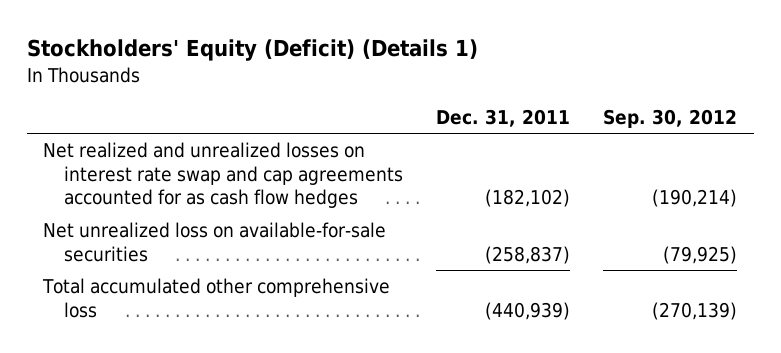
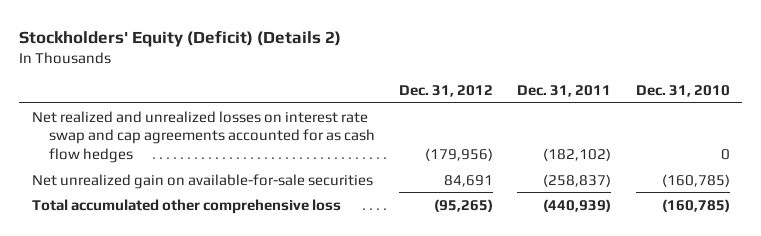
- Stockholders' Equity (Deficit) (Details 1)
+ Stockholders' Equity (Deficit) (Details 2)
- | Dec. 31, 2011 | Sep. 30, 2012
+ | Dec. 31, 2012 | Dec. 31, 2011 | Dec. 31, 2010
- Net unrealized loss on available-for-sale securities | (258,837) | (79,925)
+ Net unrealized gain on available-for-sale securities | 84,691 | (258,837) | (160,785)

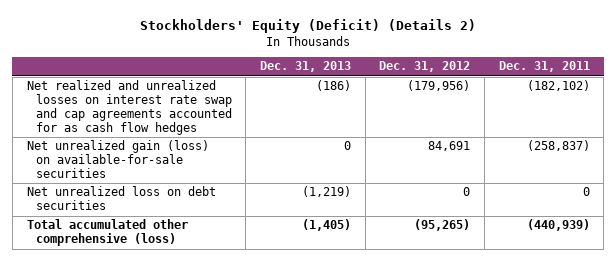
- | Dec. 31, 2012 | Dec. 31, 2011 | Dec. 31, 2010
+ | Dec. 31, 2013 | Dec. 31, 2012 | Dec. 31, 2011
- Net unrealized gain on available-for-sale securities | 84,691 | (258,837) | (160,785)
- Total accumulated other comprehensive loss | (95,265) | (440,939) | (160,785)
+ Net unrealized gain (loss) on available-for-sale securities | 0 | 84,691 | (258,837)
+ Net unrealized loss on debt securities | (1,219) | 0 | 0
+ Total accumulated other comprehensive (loss) | (1,405) | (95,265) | (440,939)

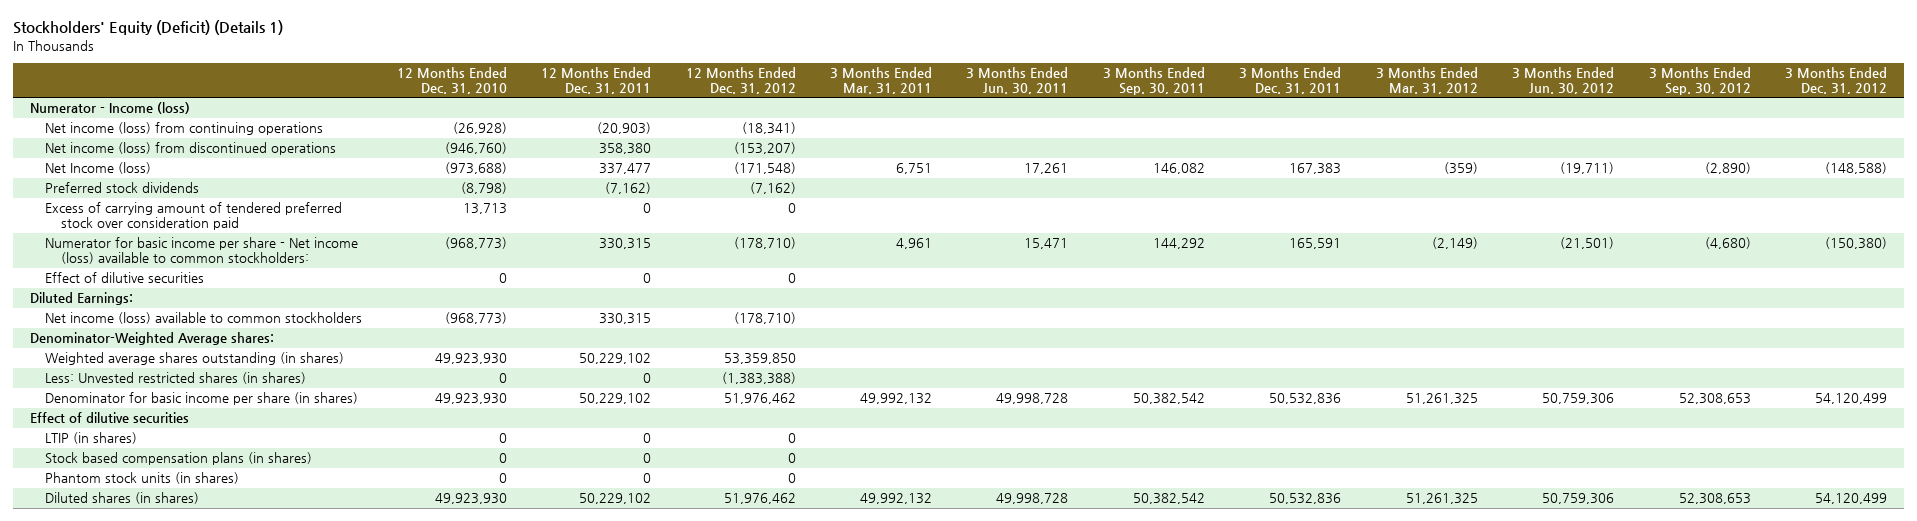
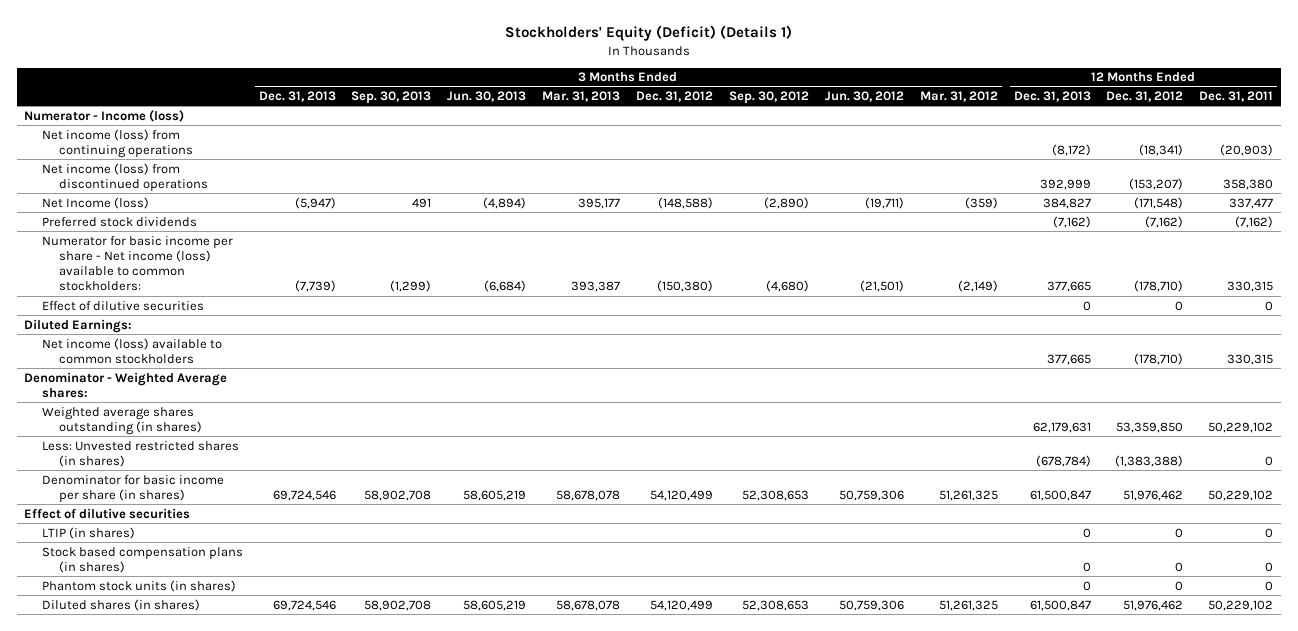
- | 12 Months Ended Dec. 31, 2010 | 12 Months Ended Dec. 31, 2011 | 12 Months Ended Dec. 31, 2012 | 3 Months Ended Mar. 31, 2011 | 3 Months Ended Jun. 30, 2011 | 3 Months Ended Sep. 30, 2011 | 3 Months Ended Dec. 31, 2011 | 3 Months Ended Mar. 31, 2012 | 3 Months Ended Jun. 30, 2012 | 3 Months Ended Sep. 30, 2012 | 3 Months Ended Dec. 31, 2012
+ | 3 Months Ended Dec. 31, 2013 | 3 Months Ended Sep. 30, 2013 | 3 Months Ended Jun. 30, 2013 | 3 Months Ended Mar. 31, 2013 | 3 Months Ended Dec. 31, 2012 | 3 Months Ended Sep. 30, 2012 | 3 Months Ended Jun. 30, 2012 | 3 Months Ended Mar. 31, 2012 | 12 Months Ended Dec. 31, 2013 | 12 Months Ended Dec. 31, 2012 | 12 Months Ended Dec. 31, 2011
- Excess of carrying amount of tendered preferred stock over consideration paid | 13,713 | 0 | 0 | | | | | | | |
- Denominator-Weighted Average shares:
+ Denominator - Weighted Average shares:

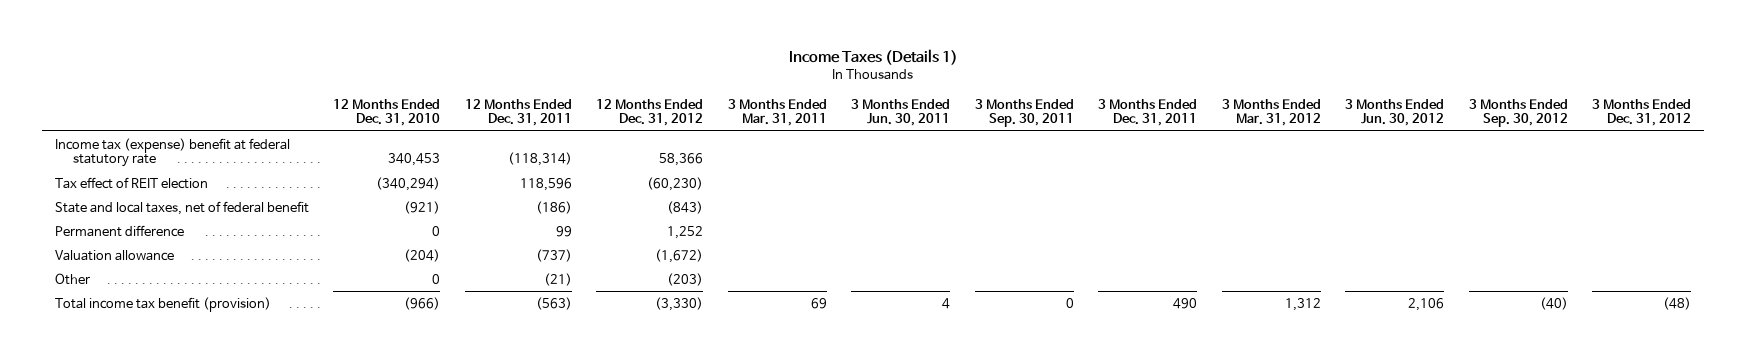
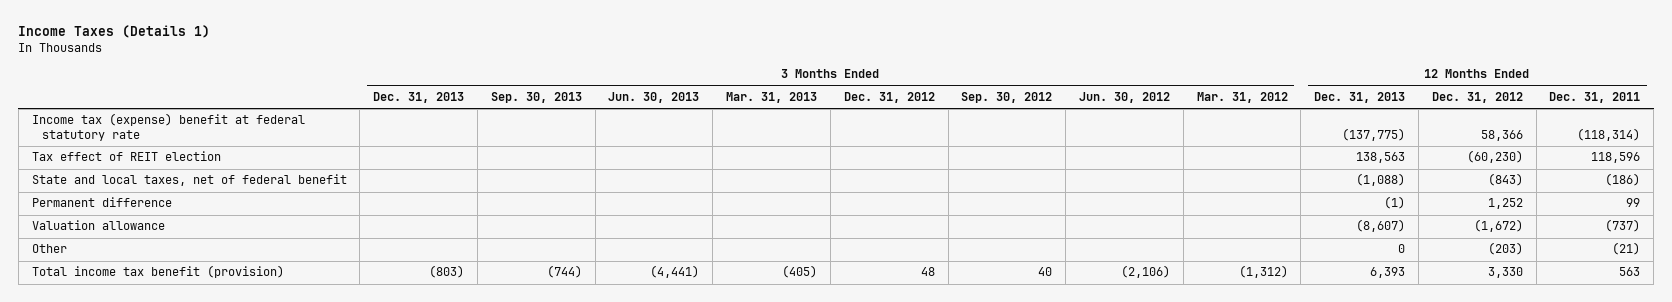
- | 12 Months Ended Dec. 31, 2010 | 12 Months Ended Dec. 31, 2011 | 12 Months Ended Dec. 31, 2012 | 3 Months Ended Mar. 31, 2011 | 3 Months Ended Jun. 30, 2011 | 3 Months Ended Sep. 30, 2011 | 3 Months Ended Dec. 31, 2011 | 3 Months Ended Mar. 31, 2012 | 3 Months Ended Jun. 30, 2012 | 3 Months Ended Sep. 30, 2012 | 3 Months Ended Dec. 31, 2012
+ | 3 Months Ended Dec. 31, 2013 | 3 Months Ended Sep. 30, 2013 | 3 Months Ended Jun. 30, 2013 | 3 Months Ended Mar. 31, 2013 | 3 Months Ended Dec. 31, 2012 | 3 Months Ended Sep. 30, 2012 | 3 Months Ended Jun. 30, 2012 | 3 Months Ended Mar. 31, 2012 | 12 Months Ended Dec. 31, 2013 | 12 Months Ended Dec. 31, 2012 | 12 Months Ended Dec. 31, 2011
- Total income tax benefit (provision) | (966) | (563) | (3,330) | 69 | 4 | 0 | 490 | 1,312 | 2,106 | (40) | (48)
+ Total income tax benefit (provision) | (803) | (744) | (4,441) | (405) | 48 | 40 | (2,106) | (1,312) | 6,393 | 3,330 | 563

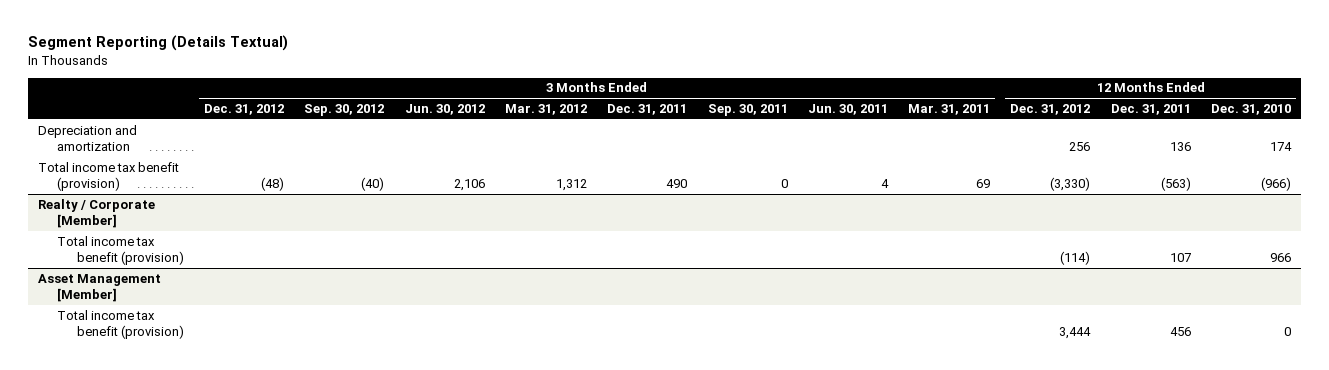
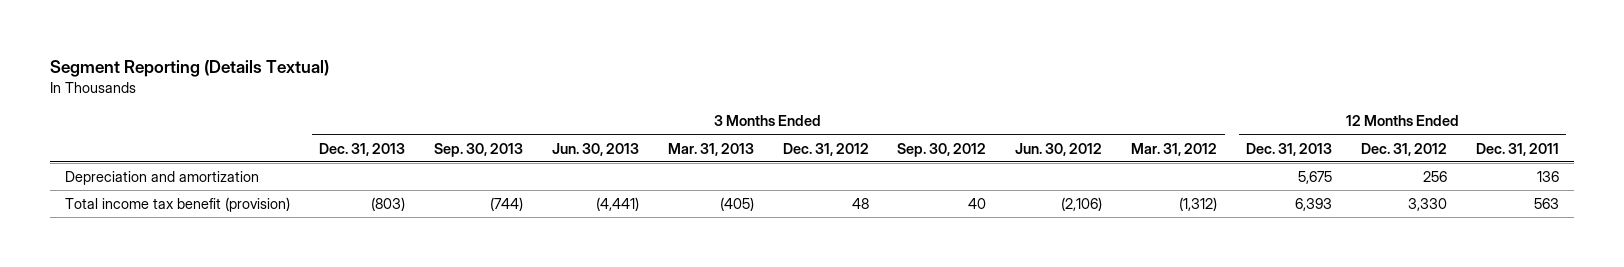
- | 3 Months Ended Dec. 31, 2012 | 3 Months Ended Sep. 30, 2012 | 3 Months Ended Jun. 30, 2012 | 3 Months Ended Mar. 31, 2012 | 3 Months Ended Dec. 31, 2011 | 3 Months Ended Sep. 30, 2011 | 3 Months Ended Jun. 30, 2011 | 3 Months Ended Mar. 31, 2011 | 12 Months Ended Dec. 31, 2012 | 12 Months Ended Dec. 31, 2011 | 12 Months Ended Dec. 31, 2010
+ | 3 Months Ended Dec. 31, 2013 | 3 Months Ended Sep. 30, 2013 | 3 Months Ended Jun. 30, 2013 | 3 Months Ended Mar. 31, 2013 | 3 Months Ended Dec. 31, 2012 | 3 Months Ended Sep. 30, 2012 | 3 Months Ended Jun. 30, 2012 | 3 Months Ended Mar. 31, 2012 | 12 Months Ended Dec. 31, 2013 | 12 Months Ended Dec. 31, 2012 | 12 Months Ended Dec. 31, 2011
- Total income tax benefit (provision) | (48) | (40) | 2,106 | 1,312 | 490 | 0 | 4 | 69 | (3,330) | (563) | (966)
- Realty / Corporate [Member]
- Total income tax benefit (provision) | | | | | | | | | (114) | 107 | 966
- Asset Management [Member]
- Total income tax benefit (provision) | | | | | | | | | 3,444 | 456 | 0
+ Total income tax benefit (provision) | (803) | (744) | (4,441) | (405) | 48 | 40 | (2,106) | (1,312) | 6,393 | 3,330 | 563

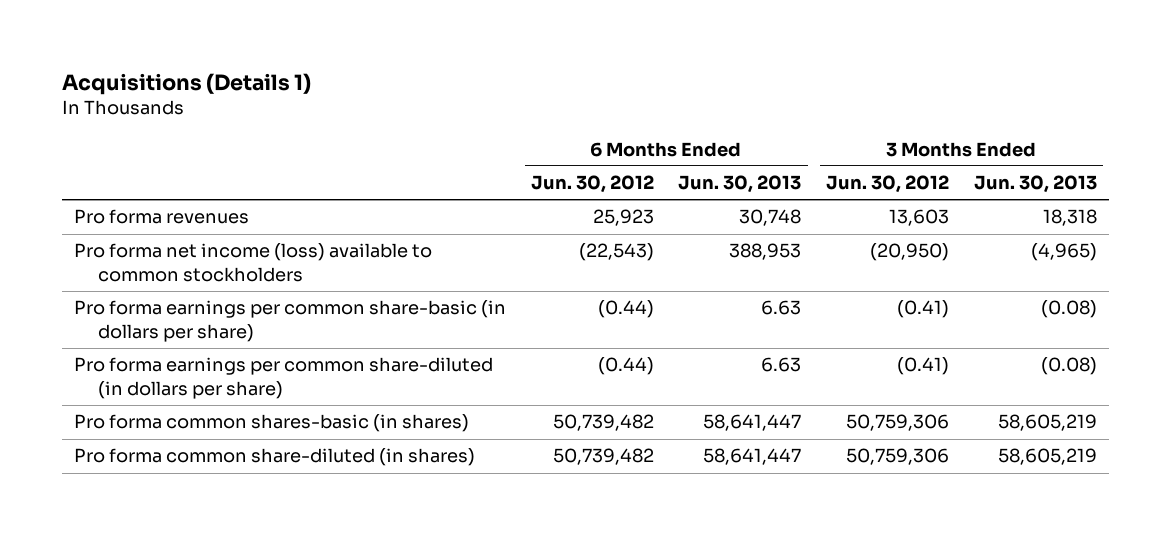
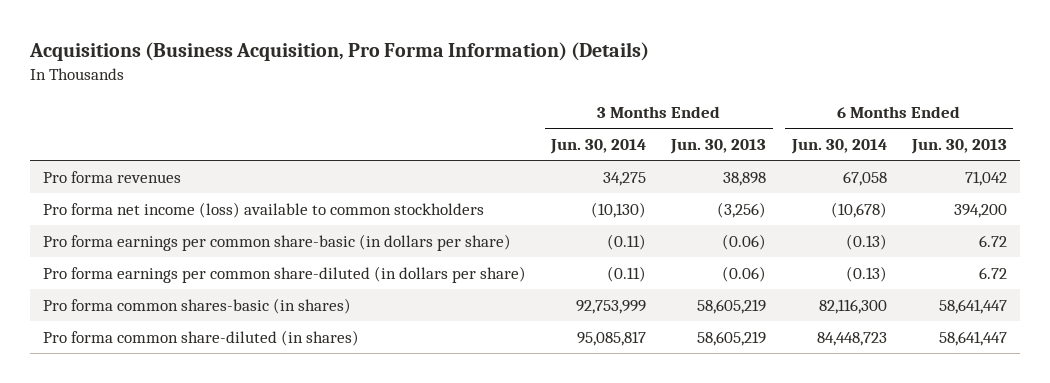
- Acquisitions (Details 1)
+ Acquisitions (Business Acquisition, Pro Forma Information) (Details)
- | 6 Months Ended Jun. 30, 2012 | 6 Months Ended Jun. 30, 2013 | 3 Months Ended Jun. 30, 2012 | 3 Months Ended Jun. 30, 2013
+ | 3 Months Ended Jun. 30, 2014 | 3 Months Ended Jun. 30, 2013 | 6 Months Ended Jun. 30, 2014 | 6 Months Ended Jun. 30, 2013
- Pro forma revenues | 25,923 | 30,748 | 13,603 | 18,318
- Pro forma net income (loss) available to common stockholders | (22,543) | 388,953 | (20,950) | (4,965)
- Pro forma earnings per common share-basic (in dollars per share) | (0.44) | 6.63 | (0.41) | (0.08)
- Pro forma earnings per common share-diluted (in dollars per share) | (0.44) | 6.63 | (0.41) | (0.08)
+ Pro forma revenues | 34,275 | 38,898 | 67,058 | 71,042
+ Pro forma net income (loss) available to common stockholders | (10,130) | (3,256) | (10,678) | 394,200
+ Pro forma earnings per common share-basic (in dollars per share) | (0.11) | (0.06) | (0.13) | 6.72
+ Pro forma earnings per common share-diluted (in dollars per share) | (0.11) | (0.06) | (0.13) | 6.72

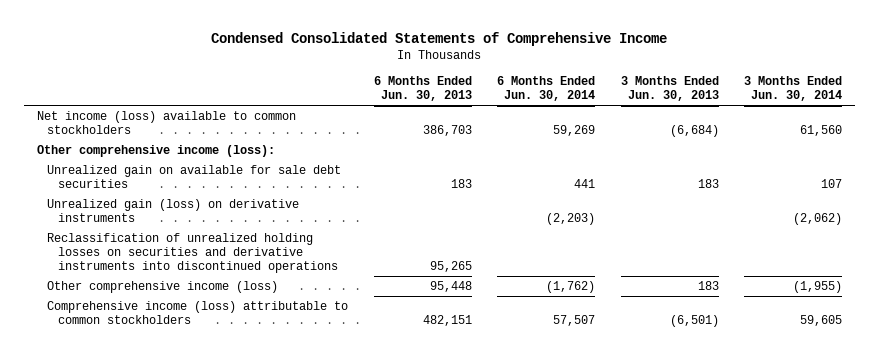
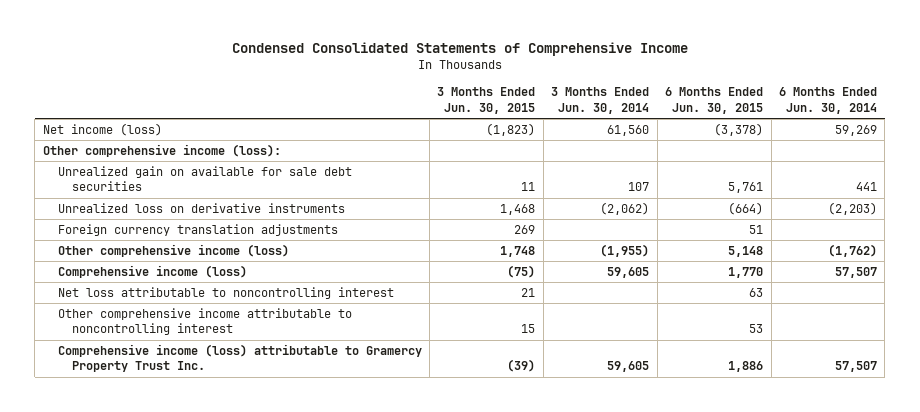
- | 6 Months Ended Jun. 30, 2013 | 6 Months Ended Jun. 30, 2014 | 3 Months Ended Jun. 30, 2013 | 3 Months Ended Jun. 30, 2014
+ | 3 Months Ended Jun. 30, 2015 | 3 Months Ended Jun. 30, 2014 | 6 Months Ended Jun. 30, 2015 | 6 Months Ended Jun. 30, 2014
- Net income (loss) available to common stockholders | 386,703 | 59,269 | (6,684) | 61,560
+ Net income (loss) | (1,823) | 61,560 | (3,378) | 59,269
- Unrealized gain (loss) on derivative instruments | | (2,203) | | (2,062)
- Reclassification of unrealized holding losses on securities and derivative instruments into discontinued operations | 95,265 | | |
+ Unrealized loss on derivative instruments | 1,468 | (2,062) | (664) | (2,203)
+ Foreign currency translation adjustments | 269 | | 51 |
- Comprehensive income (loss) attributable to common stockholders | 482,151 | 57,507 | (6,501) | 59,605
+ Comprehensive income (loss) | (75) | 59,605 | 1,770 | 57,507
+ Net loss attributable to noncontrolling interest | 21 | | 63 |
+ Other comprehensive income attributable to noncontrolling interest | 15 | | 53 |
+ Comprehensive income (loss) attributable to Gramercy Property Trust Inc. | (39) | 59,605 | 1,886 | 57,507

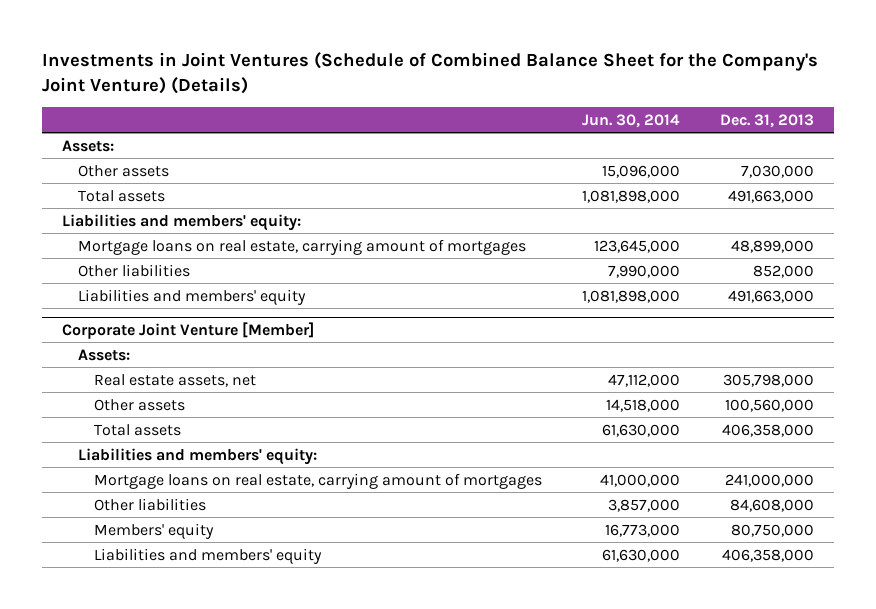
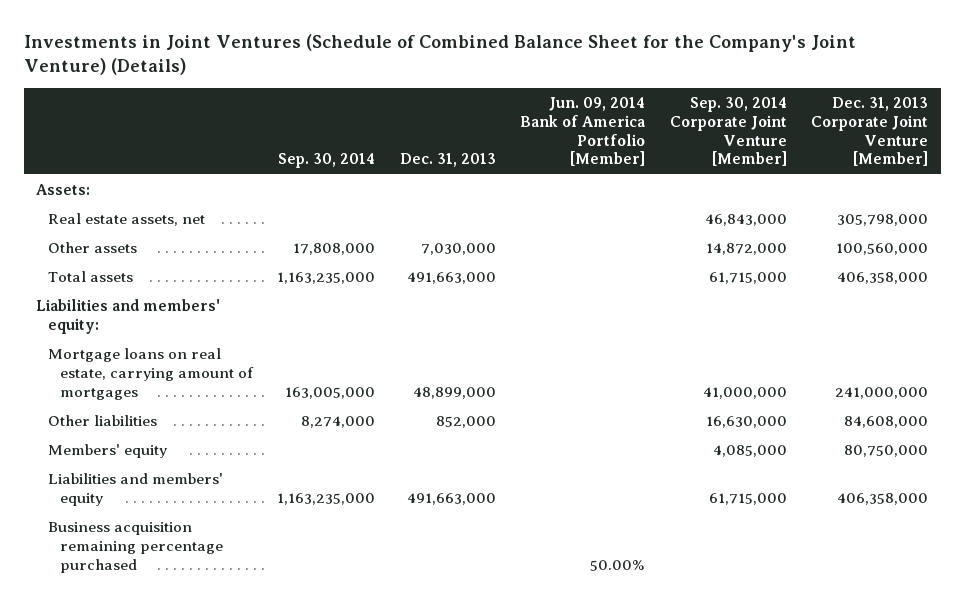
- | Jun. 30, 2014 | Dec. 31, 2013
+ | Sep. 30, 2014 | Dec. 31, 2013 | Jun. 09, 2014 Bank of America Portfolio [Member] | Sep. 30, 2014 Corporate Joint Venture [Member] | Dec. 31, 2013 Corporate Joint Venture [Member]
+ Real estate assets, net | | | | 46,843,000 | 305,798,000
+ Members' equity | | | | 4,085,000 | 80,750,000
- Corporate Joint Venture [Member]
- Assets:
- Real estate assets, net | 47,112,000 | 305,798,000
- Other assets | 14,518,000 | 100,560,000
- Total assets | 61,630,000 | 406,358,000
- Liabilities and members' equity:
- Mortgage loans on real estate, carrying amount of mortgages | 41,000,000 | 241,000,000
- Other liabilities | 3,857,000 | 84,608,000
- Members' equity | 16,773,000 | 80,750,000
- Liabilities and members' equity | 61,630,000 | 406,358,000
+ Business acquisition remaining percentage purchased | | | 50.00% | |

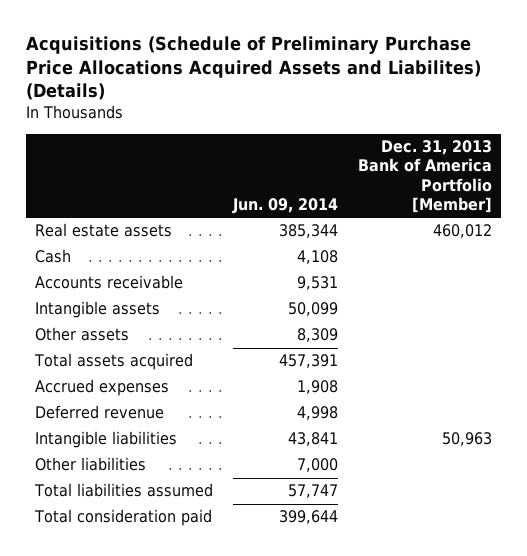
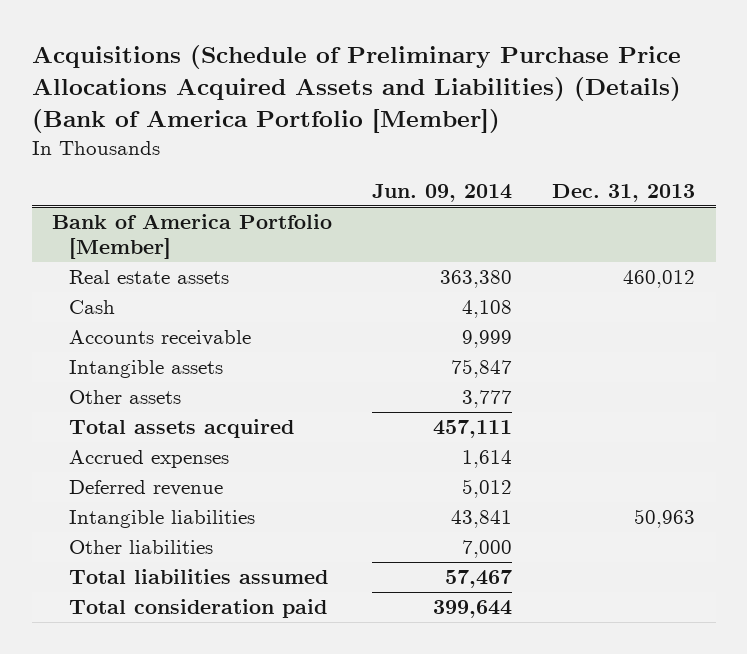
- Acquisitions (Schedule of Preliminary Purchase Price Allocations Acquired Assets and Liabilites) (Details)
+ Acquisitions (Schedule of Preliminary Purchase Price Allocations Acquired Assets and Liabilities) (Details) (Bank of America Portfolio [Member])
- | Jun. 09, 2014 | Dec. 31, 2013 Bank of America Portfolio [Member]
+ | Jun. 09, 2014 | Dec. 31, 2013
- Real estate assets | 385,344 | 460,012
+ Bank of America Portfolio [Member]
+ Real estate assets | 363,380 | 460,012
- Accounts receivable | 9,531 |
- Intangible assets | 50,099 |
- Other assets | 8,309 |
- Total assets acquired | 457,391 |
- Accrued expenses | 1,908 |
- Deferred revenue | 4,998 |
+ Accounts receivable | 9,999 |
+ Intangible assets | 75,847 |
+ Other assets | 3,777 |
+ Total assets acquired | 457,111 |
+ Accrued expenses | 1,614 |
+ Deferred revenue | 5,012 |
- Total liabilities assumed | 57,747 |
+ Total liabilities assumed | 57,467 |

